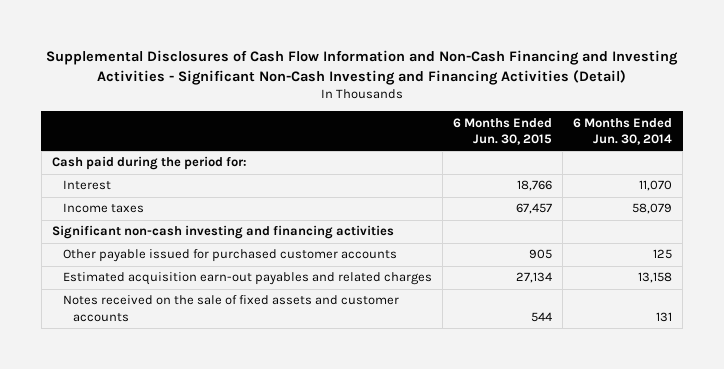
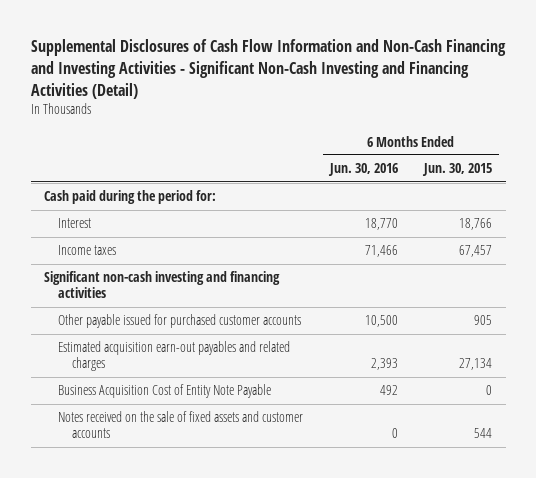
- | 6 Months Ended Jun. 30, 2015 | 6 Months Ended Jun. 30, 2014
+ | 6 Months Ended Jun. 30, 2016 | 6 Months Ended Jun. 30, 2015
+ Business Acquisition Cost of Entity Note Payable | 492 | 0

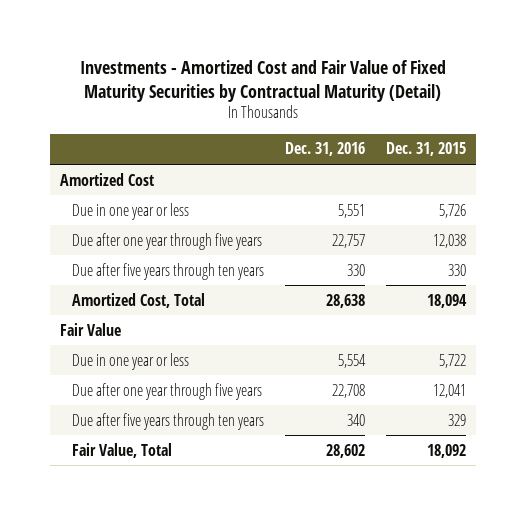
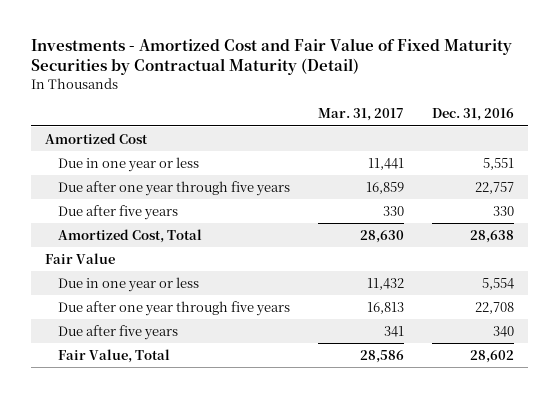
- | Dec. 31, 2016 | Dec. 31, 2015
+ | Mar. 31, 2017 | Dec. 31, 2016
- Due after five years through ten years | 330 | 330
+ Due after five years | 330 | 330
- Due after five years through ten years | 340 | 329
+ Due after five years | 341 | 340

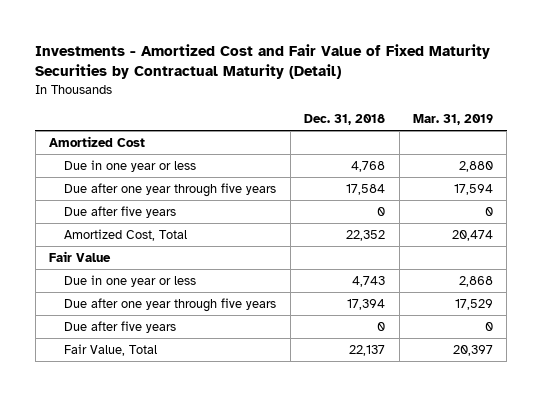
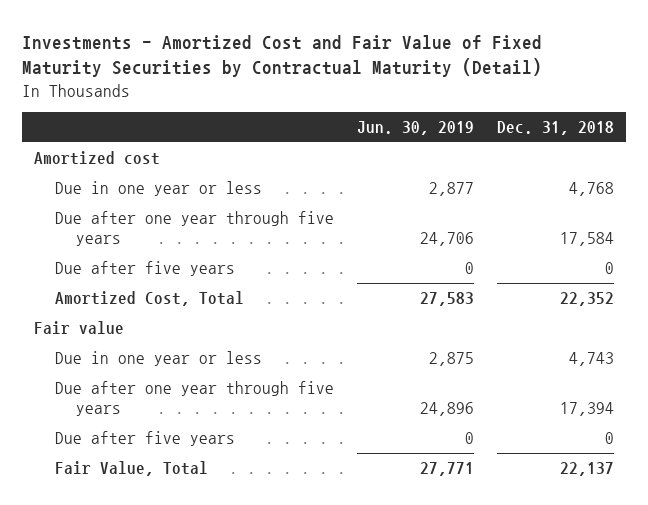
- | Dec. 31, 2018 | Mar. 31, 2019
+ | Jun. 30, 2019 | Dec. 31, 2018
- Amortized Cost
+ Amortized cost
- Fair Value
+ Fair value

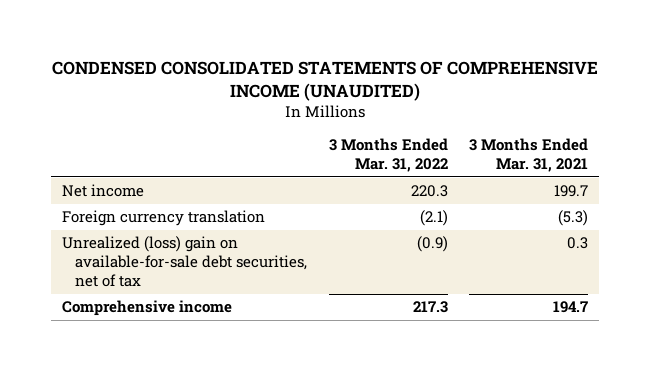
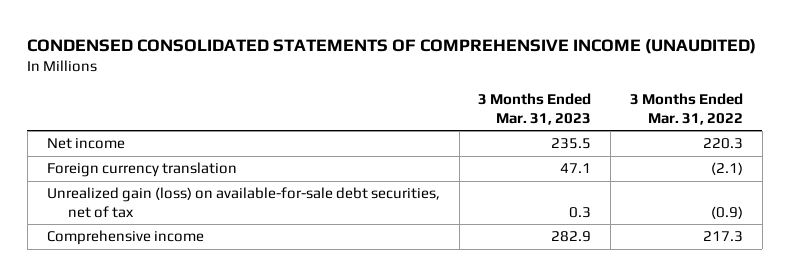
- | 3 Months Ended Mar. 31, 2022 | 3 Months Ended Mar. 31, 2021
+ | 3 Months Ended Mar. 31, 2023 | 3 Months Ended Mar. 31, 2022
- Unrealized (loss) gain on available-for-sale debt securities, net of tax | (0.9) | 0.3
+ Unrealized gain (loss) on available-for-sale debt securities, net of tax | 0.3 | (0.9)

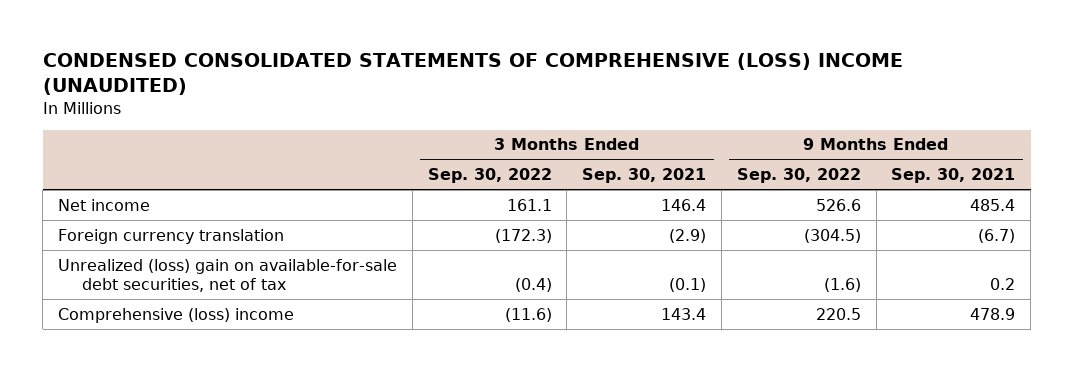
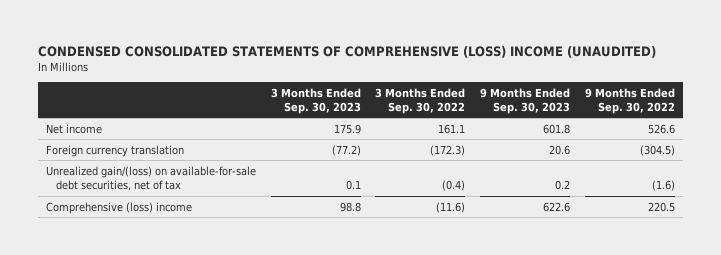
- | 3 Months Ended Sep. 30, 2022 | 3 Months Ended Sep. 30, 2021 | 9 Months Ended Sep. 30, 2022 | 9 Months Ended Sep. 30, 2021
+ | 3 Months Ended Sep. 30, 2023 | 3 Months Ended Sep. 30, 2022 | 9 Months Ended Sep. 30, 2023 | 9 Months Ended Sep. 30, 2022
- Unrealized (loss) gain on available-for-sale debt securities, net of tax | (0.4) | (0.1) | (1.6) | 0.2
+ Unrealized gain/(loss) on available-for-sale debt securities, net of tax | 0.1 | (0.4) | 0.2 | (1.6)

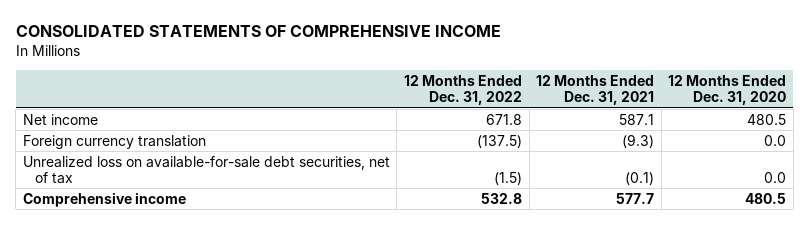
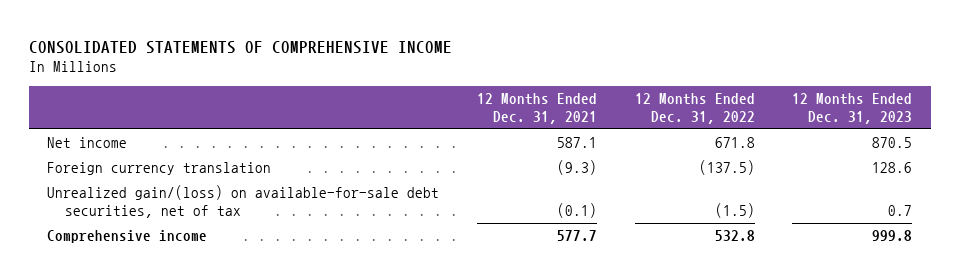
- | 12 Months Ended Dec. 31, 2022 | 12 Months Ended Dec. 31, 2021 | 12 Months Ended Dec. 31, 2020
+ | 12 Months Ended Dec. 31, 2021 | 12 Months Ended Dec. 31, 2022 | 12 Months Ended Dec. 31, 2023
- Unrealized loss on available-for-sale debt securities, net of tax | (1.5) | (0.1) | 0.0
+ Unrealized gain/(loss) on available-for-sale debt securities, net of tax | (0.1) | (1.5) | 0.7

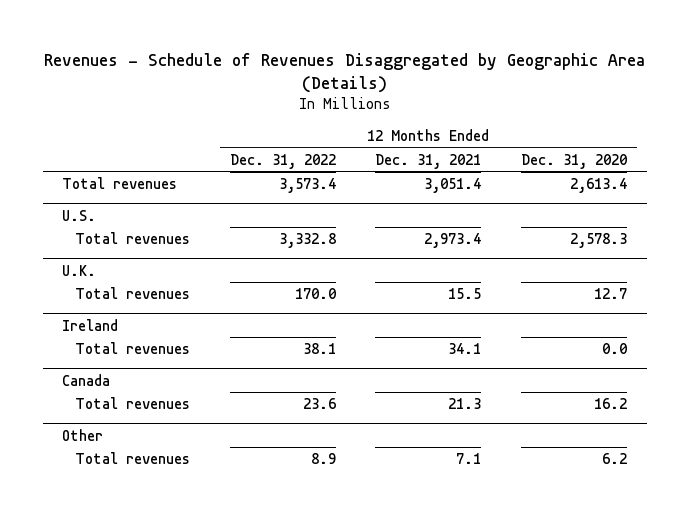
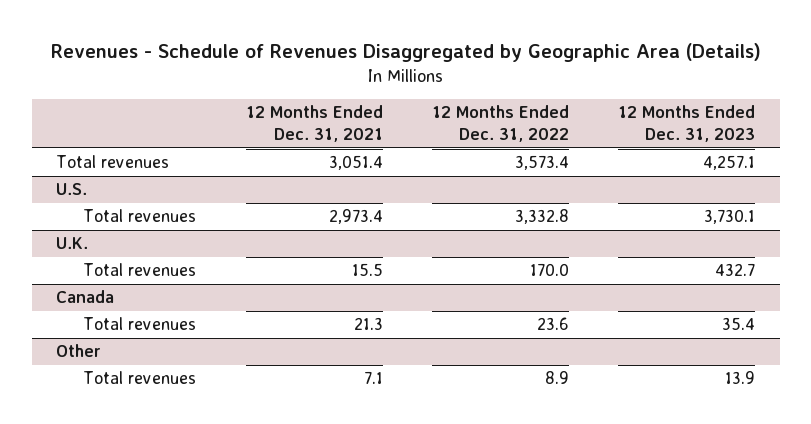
- | 12 Months Ended Dec. 31, 2022 | 12 Months Ended Dec. 31, 2021 | 12 Months Ended Dec. 31, 2020
+ | 12 Months Ended Dec. 31, 2021 | 12 Months Ended Dec. 31, 2022 | 12 Months Ended Dec. 31, 2023
- Ireland
- Total revenues | 38.1 | 34.1 | 0.0

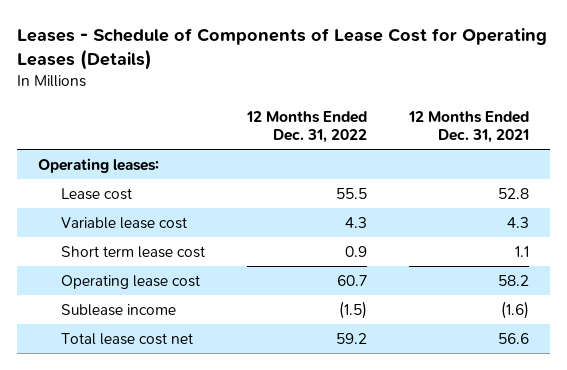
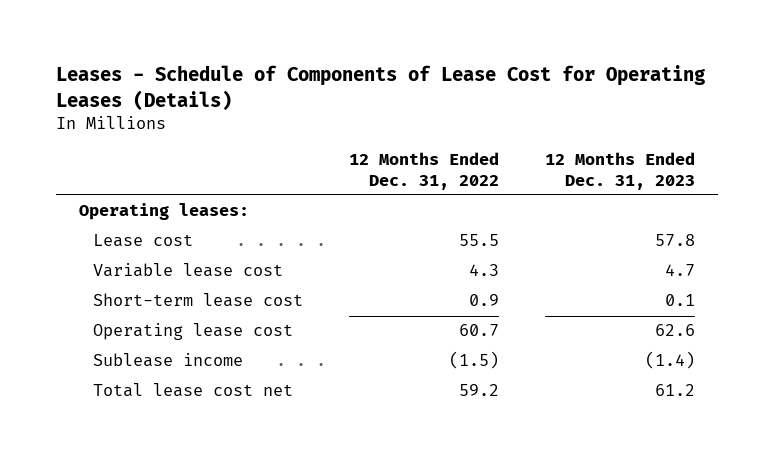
- | 12 Months Ended Dec. 31, 2022 | 12 Months Ended Dec. 31, 2021
+ | 12 Months Ended Dec. 31, 2022 | 12 Months Ended Dec. 31, 2023
- Short term lease cost | 0.9 | 1.1
+ Short-term lease cost | 0.9 | 0.1

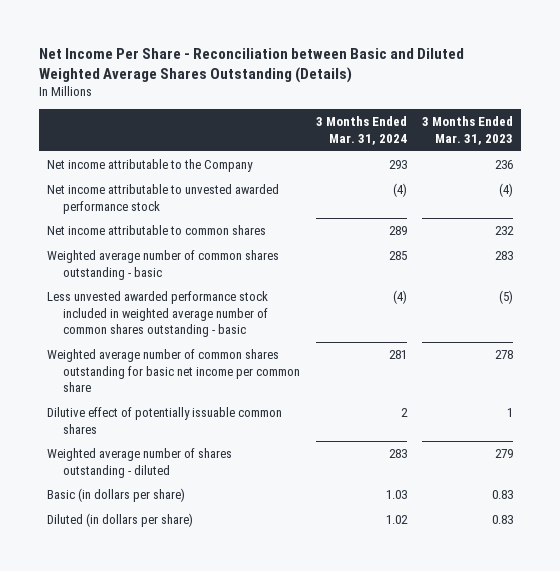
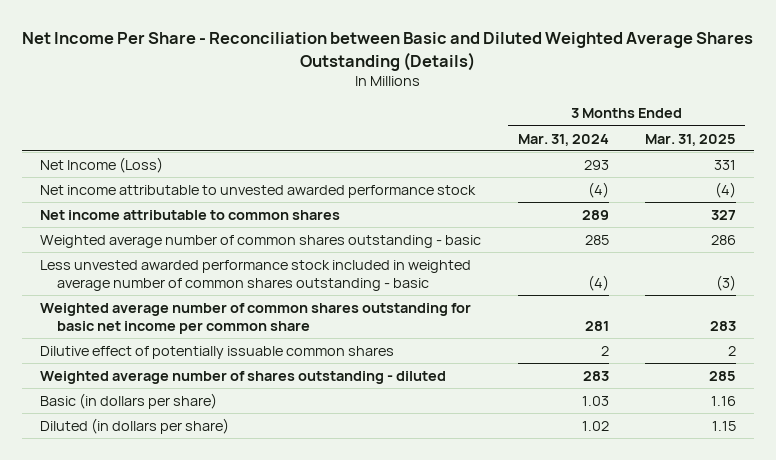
- | 3 Months Ended Mar. 31, 2024 | 3 Months Ended Mar. 31, 2023
+ | 3 Months Ended Mar. 31, 2024 | 3 Months Ended Mar. 31, 2025
- Net income attributable to the Company | 293 | 236
+ Net Income (Loss) | 293 | 331

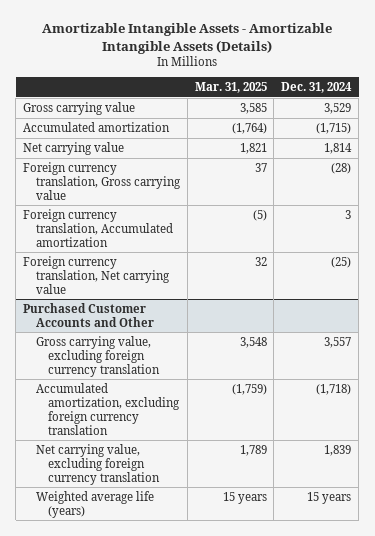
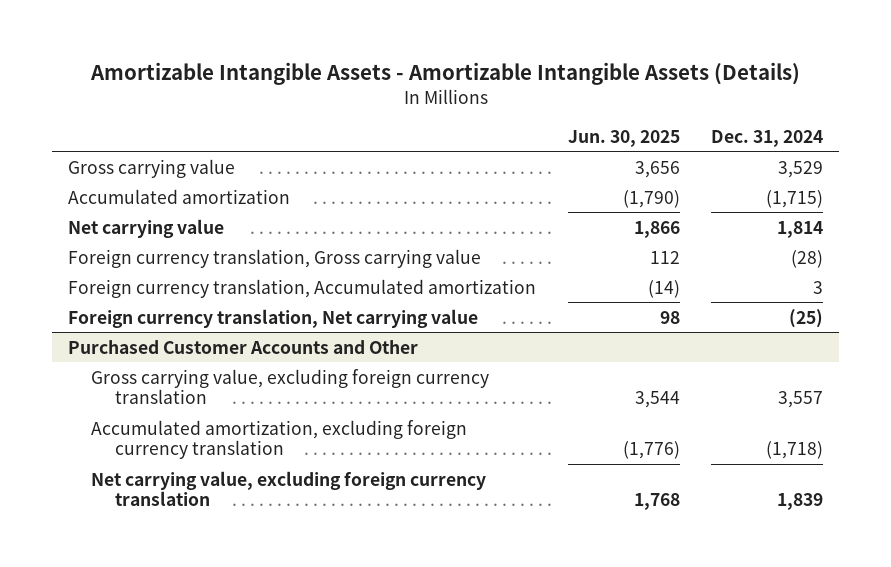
- | Mar. 31, 2025 | Dec. 31, 2024
+ | Jun. 30, 2025 | Dec. 31, 2024
@ Purchased Customer Accounts and Other
- Weighted average life (years) | 15 years | 15 years

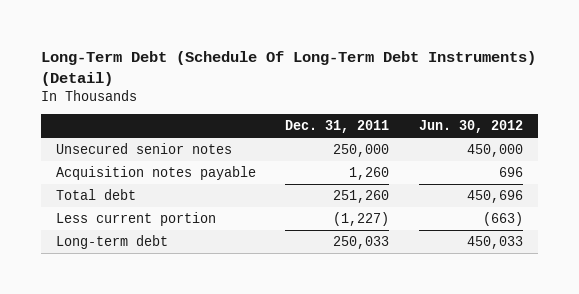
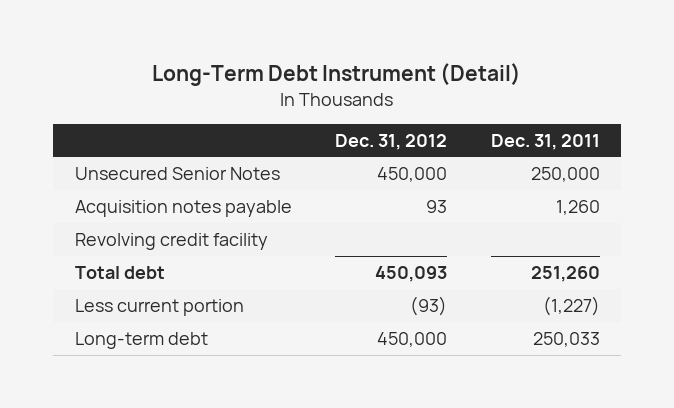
- Long-Term Debt (Schedule Of Long-Term Debt Instruments) (Detail)
+ Long-Term Debt Instrument (Detail)
- | Dec. 31, 2011 | Jun. 30, 2012
+ | Dec. 31, 2012 | Dec. 31, 2011
- Unsecured senior notes | 250,000 | 450,000
+ Unsecured Senior Notes | 450,000 | 250,000
+ Revolving credit facility

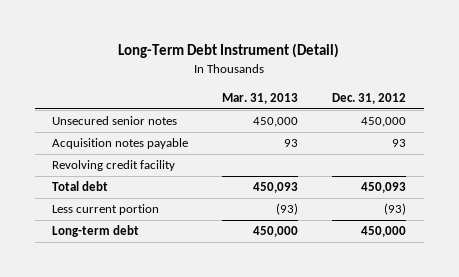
- | Dec. 31, 2012 | Dec. 31, 2011
+ | Mar. 31, 2013 | Dec. 31, 2012
- Unsecured Senior Notes | 450,000 | 250,000
+ Unsecured senior notes | 450,000 | 450,000

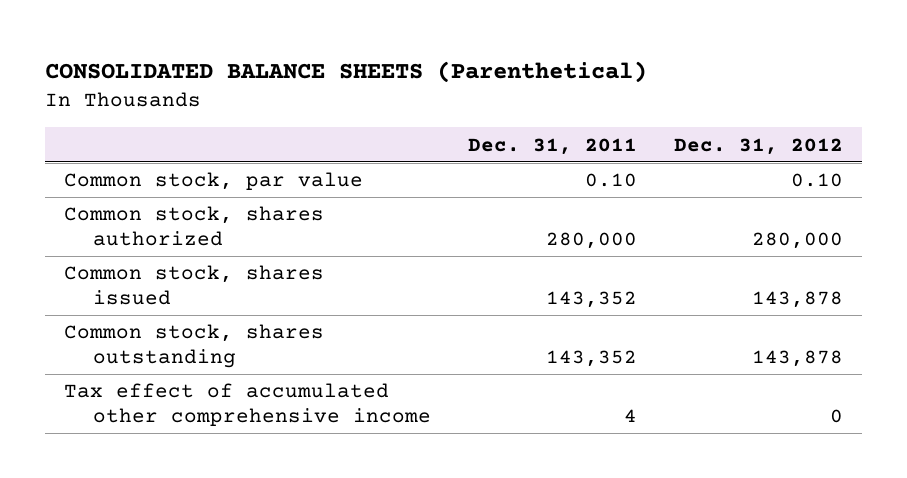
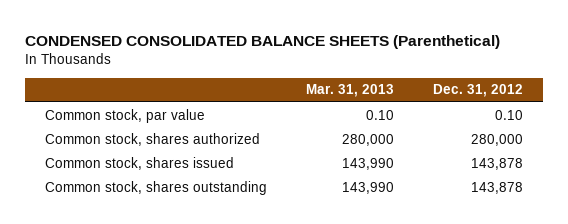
- CONSOLIDATED BALANCE SHEETS (Parenthetical)
+ CONDENSED CONSOLIDATED BALANCE SHEETS (Parenthetical)
- | Dec. 31, 2011 | Dec. 31, 2012
+ | Mar. 31, 2013 | Dec. 31, 2012
- Tax effect of accumulated other comprehensive income | 4 | 0

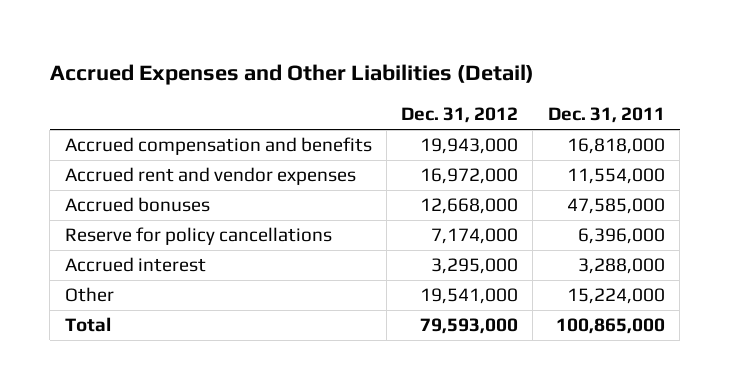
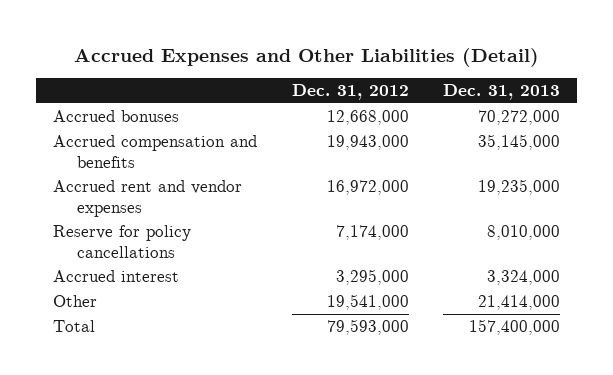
- | Dec. 31, 2012 | Dec. 31, 2011
+ | Dec. 31, 2012 | Dec. 31, 2013
moved up: Accrued bonuses | 12,668,000 | 70,272,000

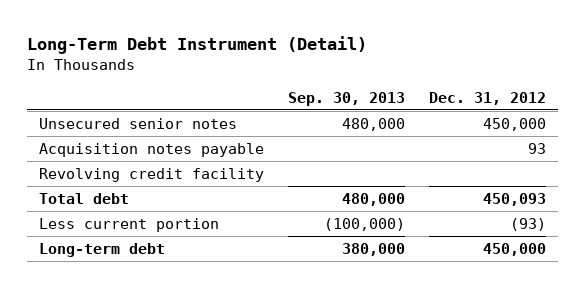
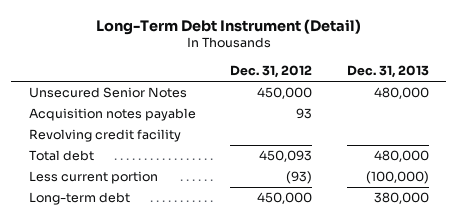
- | Sep. 30, 2013 | Dec. 31, 2012
+ | Dec. 31, 2012 | Dec. 31, 2013
- Unsecured senior notes | 480,000 | 450,000
+ Unsecured Senior Notes | 450,000 | 480,000

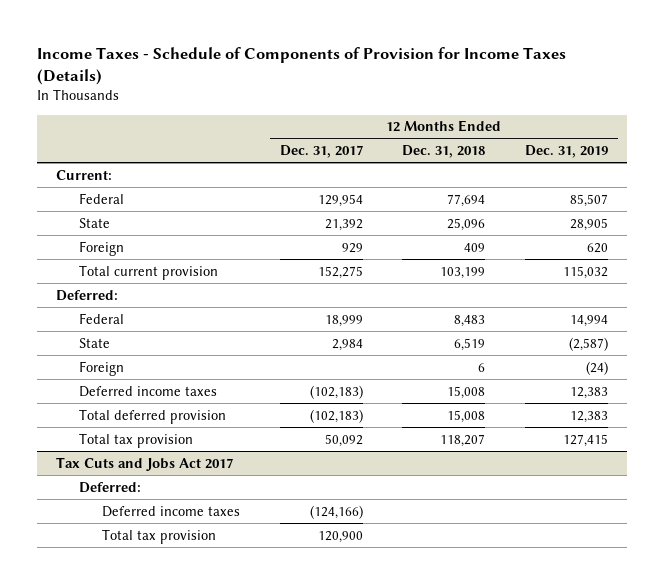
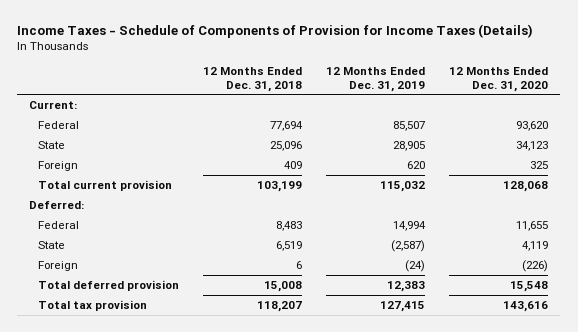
- | 12 Months Ended Dec. 31, 2017 | 12 Months Ended Dec. 31, 2018 | 12 Months Ended Dec. 31, 2019
+ | 12 Months Ended Dec. 31, 2018 | 12 Months Ended Dec. 31, 2019 | 12 Months Ended Dec. 31, 2020
- Deferred income taxes | (102,183) | 15,008 | 12,383
- Tax Cuts and Jobs Act 2017
- Deferred:
- Deferred income taxes | (124,166) | |
- Total tax provision | 120,900 | |

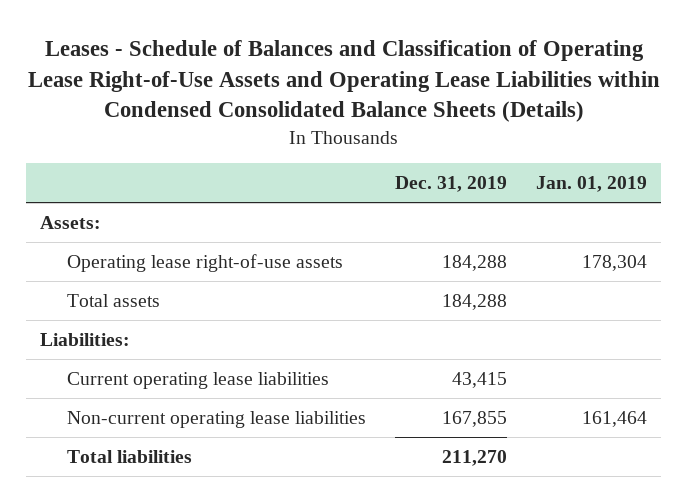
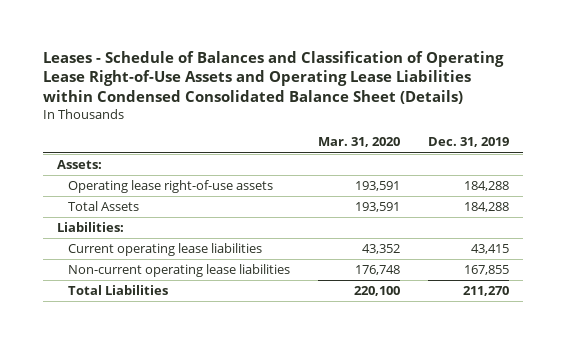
- Leases - Schedule of Balances and Classification of Operating Lease Right-of-Use Assets and Operating Lease Liabilities within Condensed Consolidated Balance Sheets (Details)
+ Leases - Schedule of Balances and Classification of Operating Lease Right-of-Use Assets and Operating Lease Liabilities within Condensed Consolidated Balance Sheet (Details)
- | Dec. 31, 2019 | Jan. 01, 2019
+ | Mar. 31, 2020 | Dec. 31, 2019
- Total assets | 184,288 |
+ Total Assets | 193,591 | 184,288
- Total liabilities | 211,270 |
+ Total Liabilities | 220,100 | 211,270

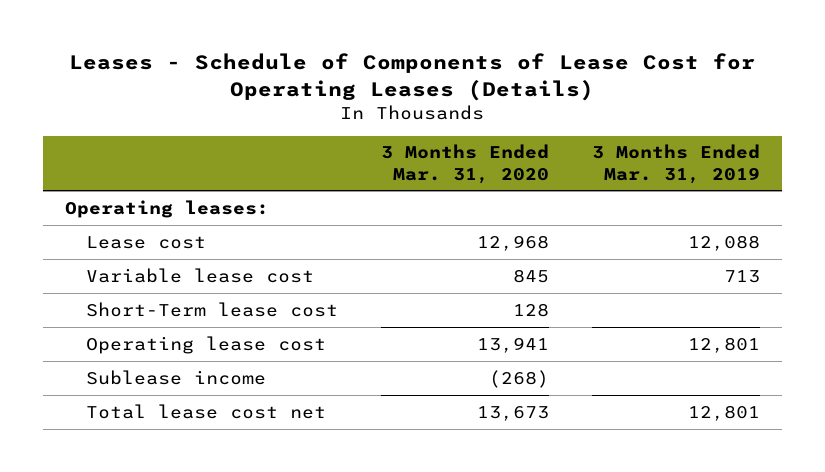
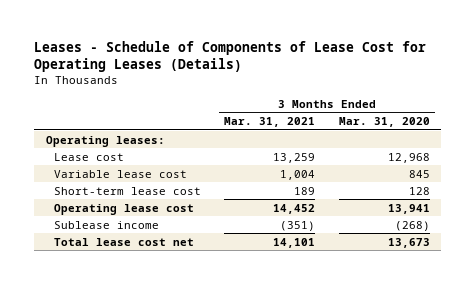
- | 3 Months Ended Mar. 31, 2020 | 3 Months Ended Mar. 31, 2019
+ | 3 Months Ended Mar. 31, 2021 | 3 Months Ended Mar. 31, 2020
- Short-Term lease cost | 128 |
+ Short-term lease cost | 189 | 128

